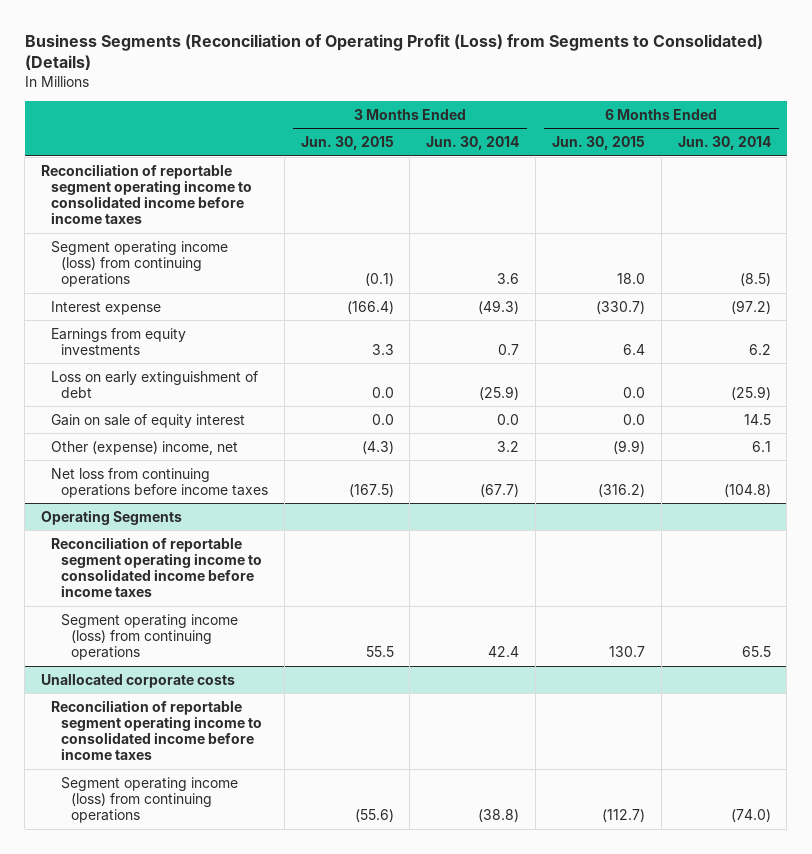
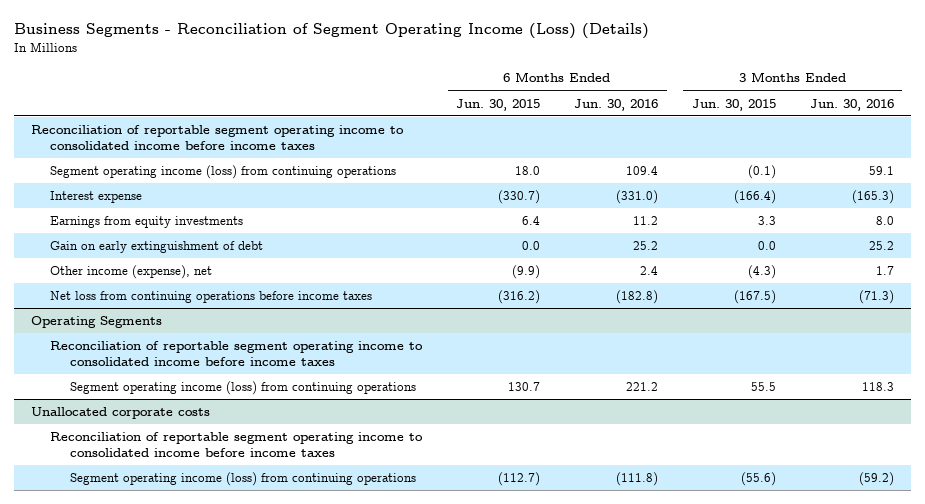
- Business Segments (Reconciliation of Operating Profit (Loss) from Segments to Consolidated) (Details)
+ Business Segments - Reconciliation of Segment Operating Income (Loss) (Details)
- | 3 Months Ended Jun. 30, 2015 | 3 Months Ended Jun. 30, 2014 | 6 Months Ended Jun. 30, 2015 | 6 Months Ended Jun. 30, 2014
+ | 6 Months Ended Jun. 30, 2015 | 6 Months Ended Jun. 30, 2016 | 3 Months Ended Jun. 30, 2015 | 3 Months Ended Jun. 30, 2016
- Loss on early extinguishment of debt | 0.0 | (25.9) | 0.0 | (25.9)
- Gain on sale of equity interest | 0.0 | 0.0 | 0.0 | 14.5
- Other (expense) income, net | (4.3) | 3.2 | (9.9) | 6.1
+ Gain on early extinguishment of debt | 0.0 | 25.2 | 0.0 | 25.2
+ Other income (expense), net | (9.9) | 2.4 | (4.3) | 1.7

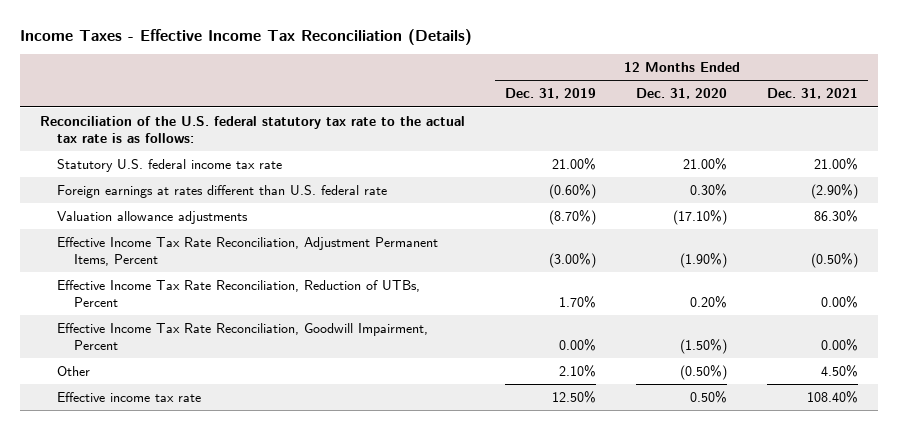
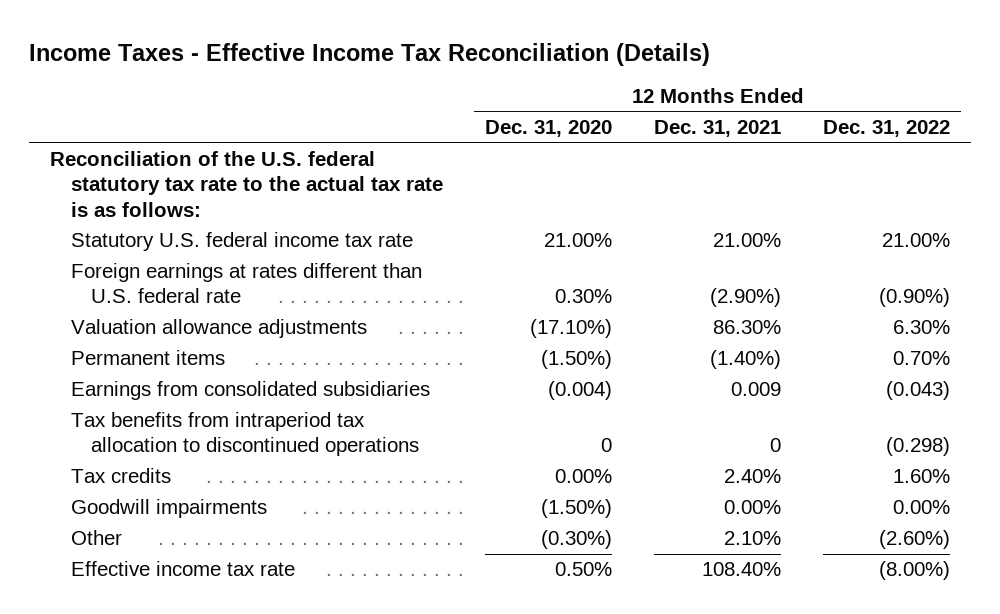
- | 12 Months Ended Dec. 31, 2019 | 12 Months Ended Dec. 31, 2020 | 12 Months Ended Dec. 31, 2021
+ | 12 Months Ended Dec. 31, 2020 | 12 Months Ended Dec. 31, 2021 | 12 Months Ended Dec. 31, 2022
- Effective Income Tax Rate Reconciliation, Adjustment Permanent Items, Percent | (3.00%) | (1.90%) | (0.50%)
- Effective Income Tax Rate Reconciliation, Reduction of UTBs, Percent | 1.70% | 0.20% | 0.00%
- Effective Income Tax Rate Reconciliation, Goodwill Impairment, Percent | 0.00% | (1.50%) | 0.00%
- Other | 2.10% | (0.50%) | 4.50%
+ Permanent items | (1.50%) | (1.40%) | 0.70%
+ Earnings from consolidated subsidiaries | (0.004) | 0.009 | (0.043)
+ Tax benefits from intraperiod tax allocation to discontinued operations | 0 | 0 | (0.298)
+ Tax credits | 0.00% | 2.40% | 1.60%
+ Goodwill impairments | (1.50%) | 0.00% | 0.00%
+ Other | (0.30%) | 2.10% | (2.60%)

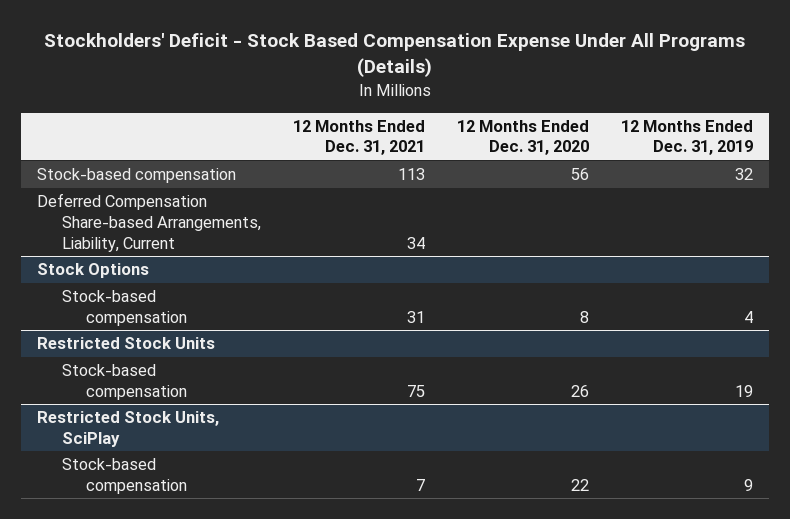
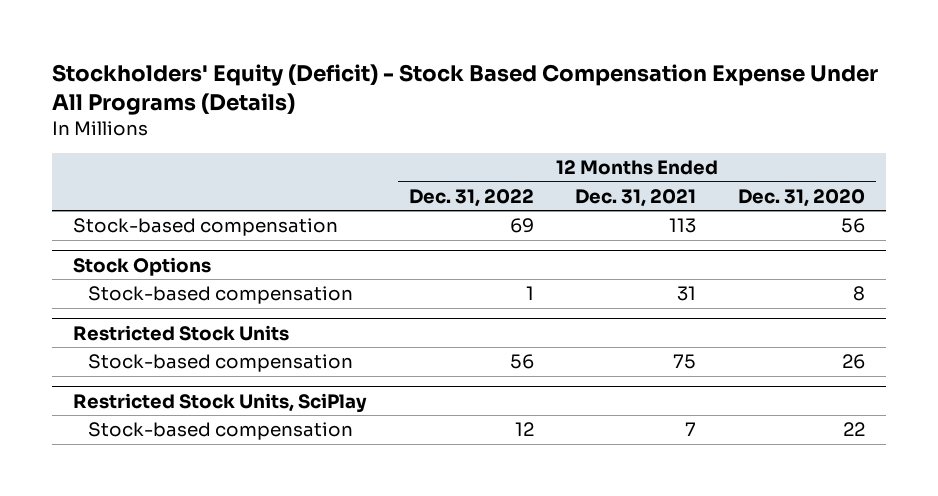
- Stockholders' Deficit - Stock Based Compensation Expense Under All Programs (Details)
+ Stockholders' Equity (Deficit) - Stock Based Compensation Expense Under All Programs (Details)
- | 12 Months Ended Dec. 31, 2021 | 12 Months Ended Dec. 31, 2020 | 12 Months Ended Dec. 31, 2019
+ | 12 Months Ended Dec. 31, 2022 | 12 Months Ended Dec. 31, 2021 | 12 Months Ended Dec. 31, 2020
- Deferred Compensation Share-based Arrangements, Liability, Current | 34 | |

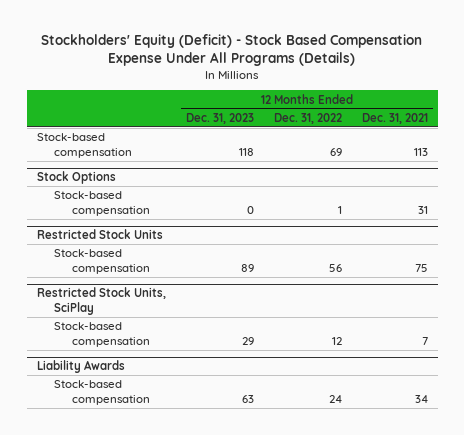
- | 12 Months Ended Dec. 31, 2022 | 12 Months Ended Dec. 31, 2021 | 12 Months Ended Dec. 31, 2020
+ | 12 Months Ended Dec. 31, 2023 | 12 Months Ended Dec. 31, 2022 | 12 Months Ended Dec. 31, 2021
+ Liability Awards
+ Stock-based compensation | 63 | 24 | 34

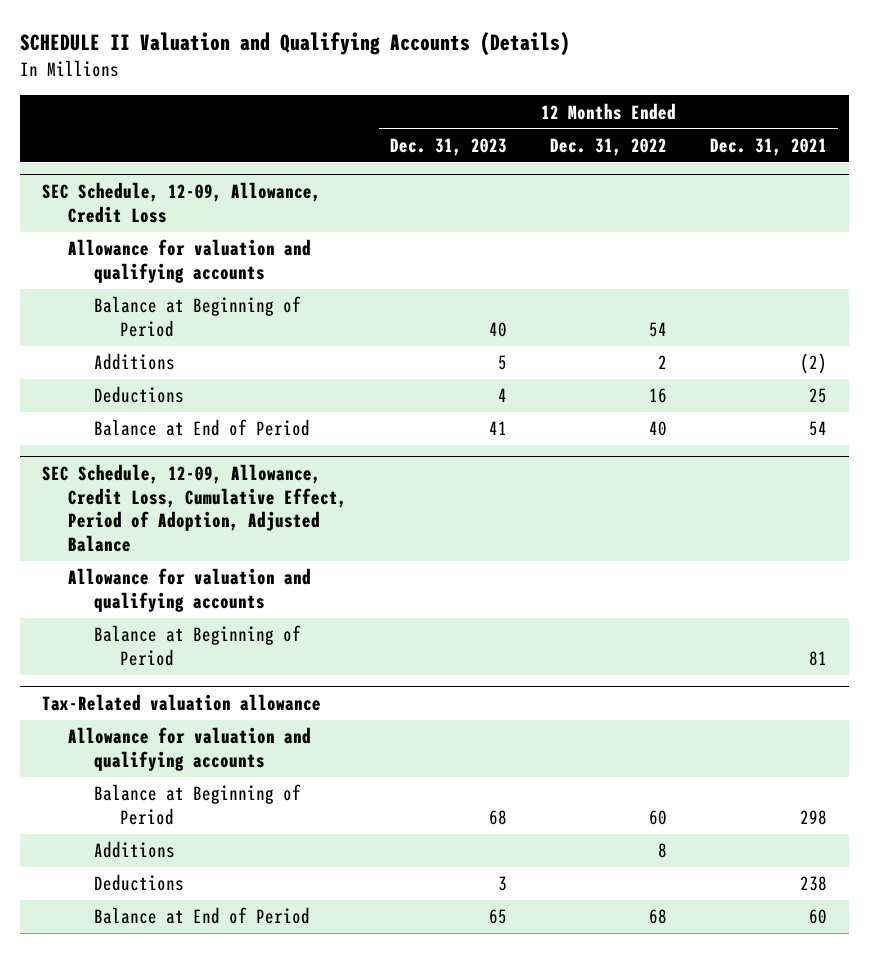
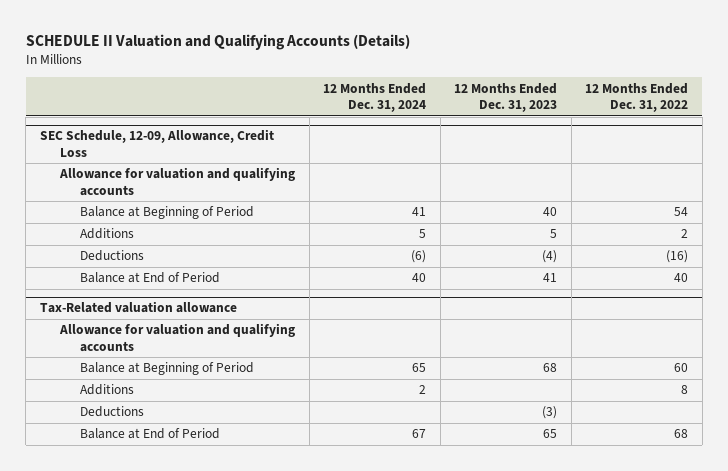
- | 12 Months Ended Dec. 31, 2023 | 12 Months Ended Dec. 31, 2022 | 12 Months Ended Dec. 31, 2021
+ | 12 Months Ended Dec. 31, 2024 | 12 Months Ended Dec. 31, 2023 | 12 Months Ended Dec. 31, 2022
@ SEC Schedule, 12-09, Allowance, Credit Loss
- Deductions | 4 | 16 | 25
+ Deductions | (6) | (4) | (16)
- SEC Schedule, 12-09, Allowance, Credit Loss, Cumulative Effect, Period of Adoption, Adjusted Balance
- Allowance for valuation and qualifying accounts
- Balance at Beginning of Period | | | 81
@ Tax-Related valuation allowance
- Deductions | 3 | | 238
+ Deductions | | (3) |

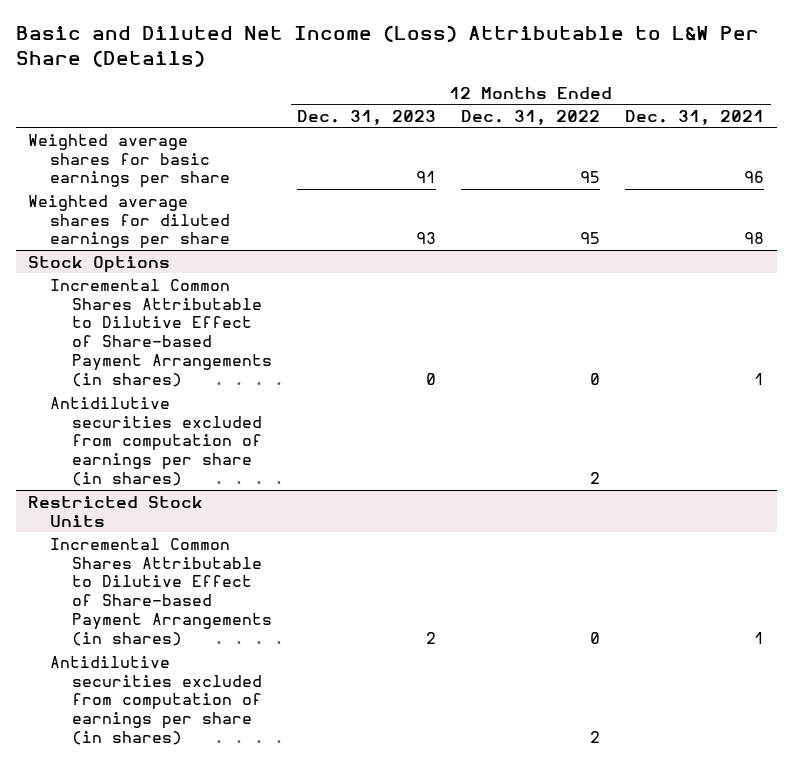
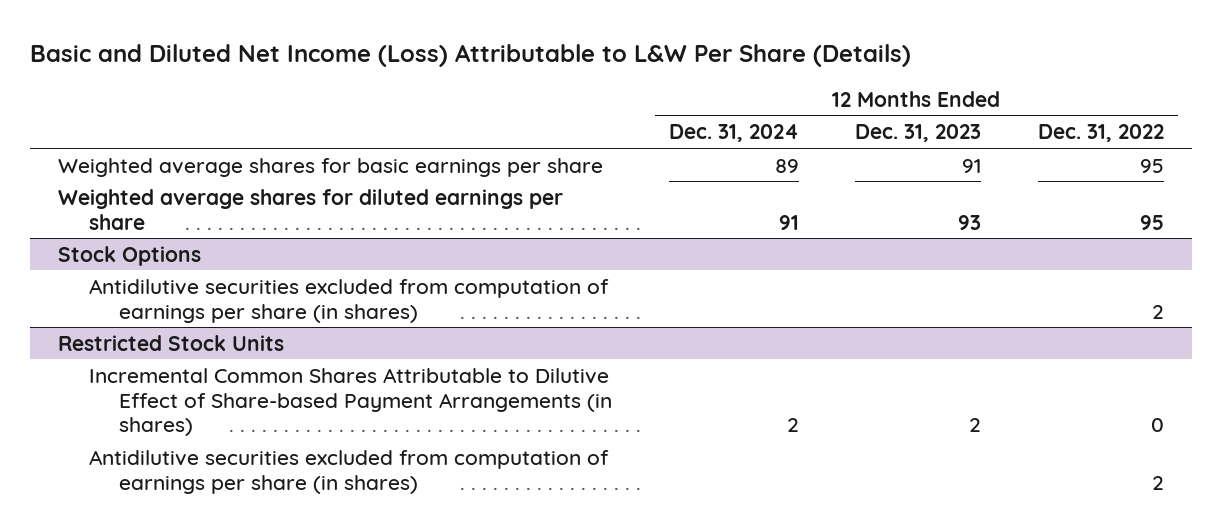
- | 12 Months Ended Dec. 31, 2023 | 12 Months Ended Dec. 31, 2022 | 12 Months Ended Dec. 31, 2021
+ | 12 Months Ended Dec. 31, 2024 | 12 Months Ended Dec. 31, 2023 | 12 Months Ended Dec. 31, 2022
@ Stock Options
- Incremental Common Shares Attributable to Dilutive Effect of Share-based Payment Arrangements (in shares) | 0 | 0 | 1

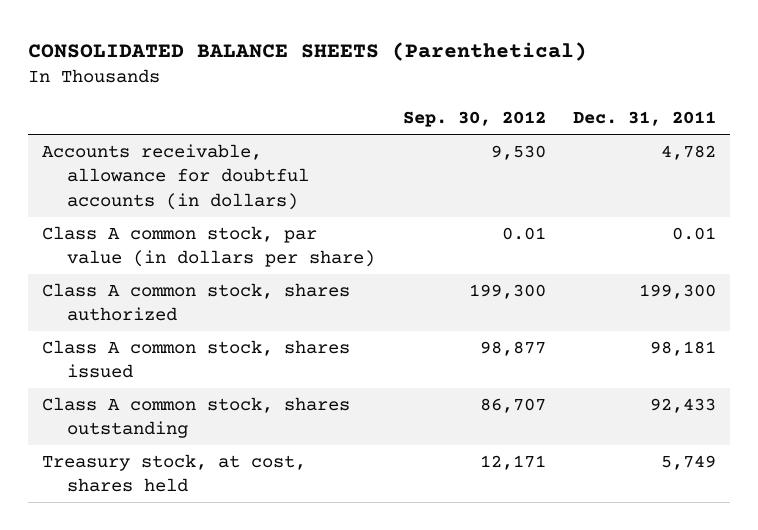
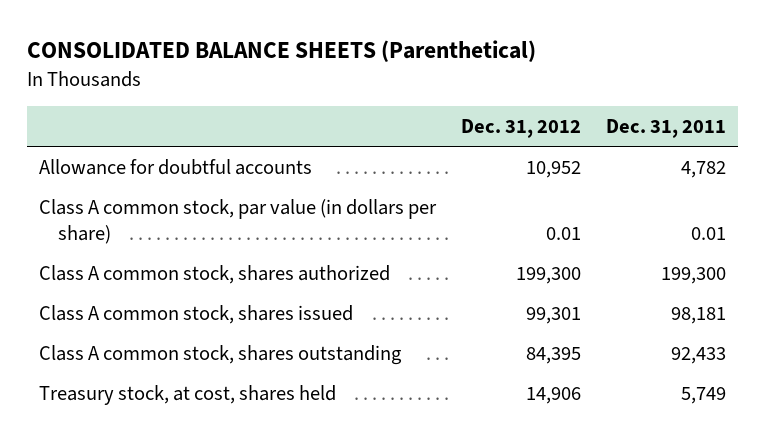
- | Sep. 30, 2012 | Dec. 31, 2011
+ | Dec. 31, 2012 | Dec. 31, 2011
- Accounts receivable, allowance for doubtful accounts (in dollars) | 9,530 | 4,782
+ Allowance for doubtful accounts | 10,952 | 4,782

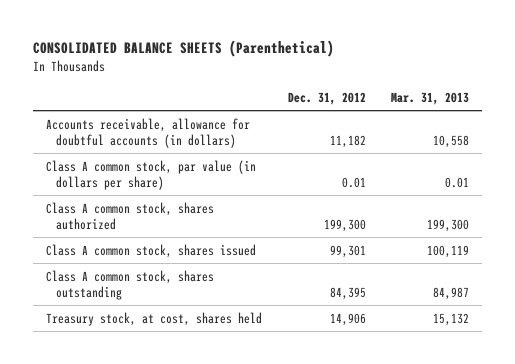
- | Dec. 31, 2012 | Dec. 31, 2011
+ | Dec. 31, 2012 | Mar. 31, 2013
- Allowance for doubtful accounts | 10,952 | 4,782
+ Accounts receivable, allowance for doubtful accounts (in dollars) | 11,182 | 10,558

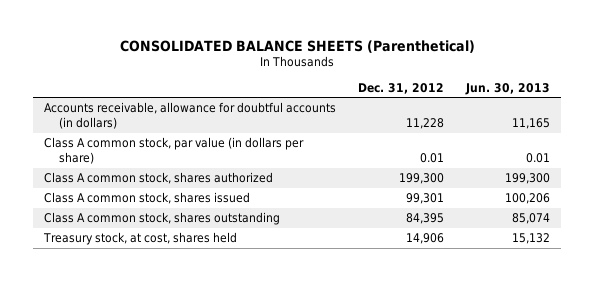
- | Dec. 31, 2012 | Mar. 31, 2013
+ | Dec. 31, 2012 | Jun. 30, 2013
- Accounts receivable, allowance for doubtful accounts (in dollars) | 11,182 | 10,558
+ Accounts receivable, allowance for doubtful accounts (in dollars) | 11,228 | 11,165

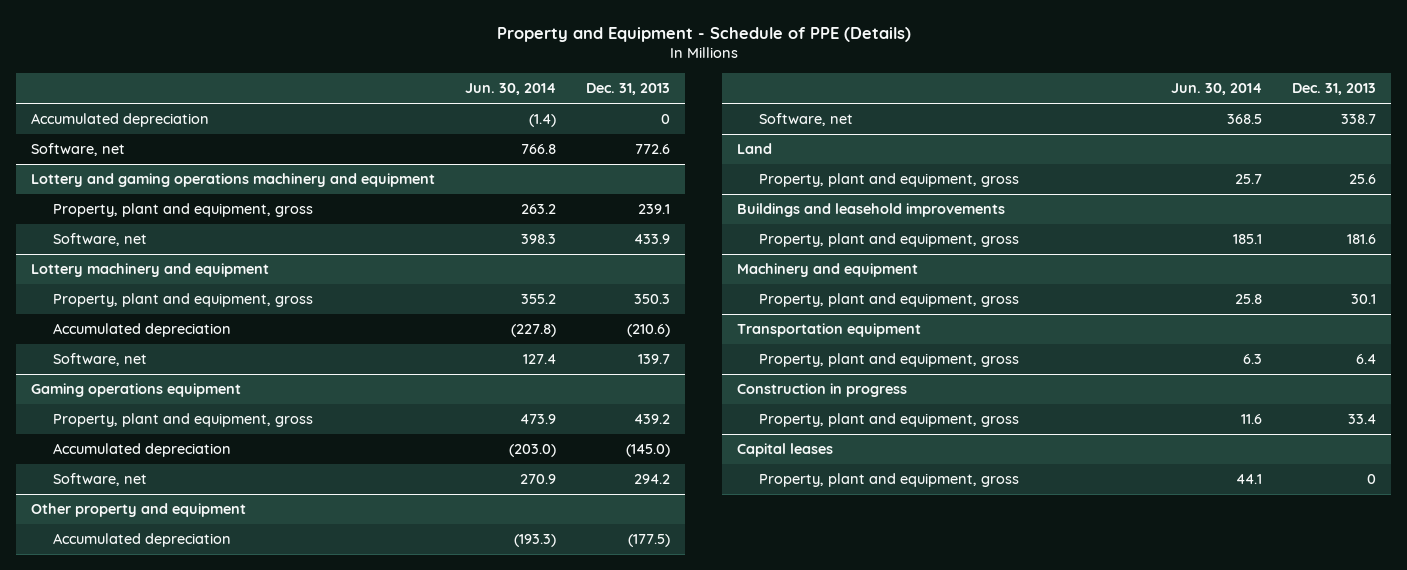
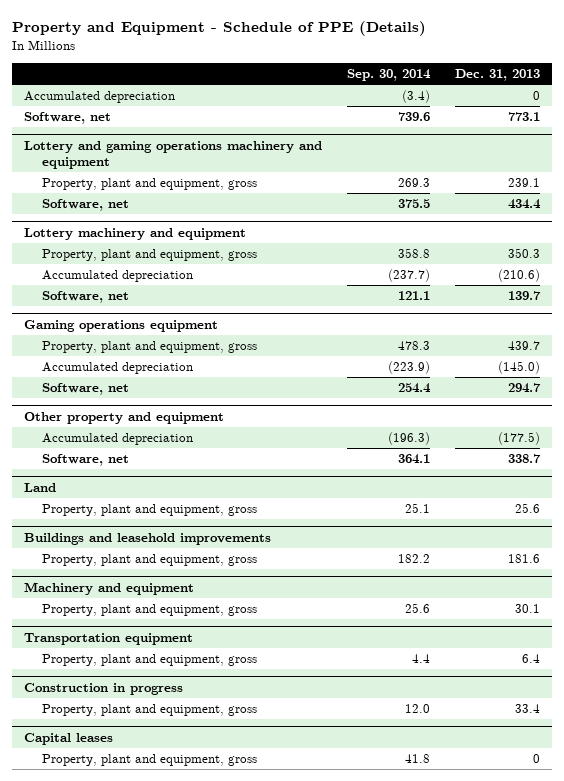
- | Jun. 30, 2014 | Dec. 31, 2013
+ | Sep. 30, 2014 | Dec. 31, 2013
- Software, net | 766.8 | 772.6
+ Software, net | 739.6 | 773.1
@ Lottery and gaming operations machinery and equipment
- Software, net | 398.3 | 433.9
+ Software, net | 375.5 | 434.4
@ Gaming operations equipment
- Property, plant and equipment, gross | 473.9 | 439.2
+ Property, plant and equipment, gross | 478.3 | 439.7
- Software, net | 270.9 | 294.2
+ Software, net | 254.4 | 294.7

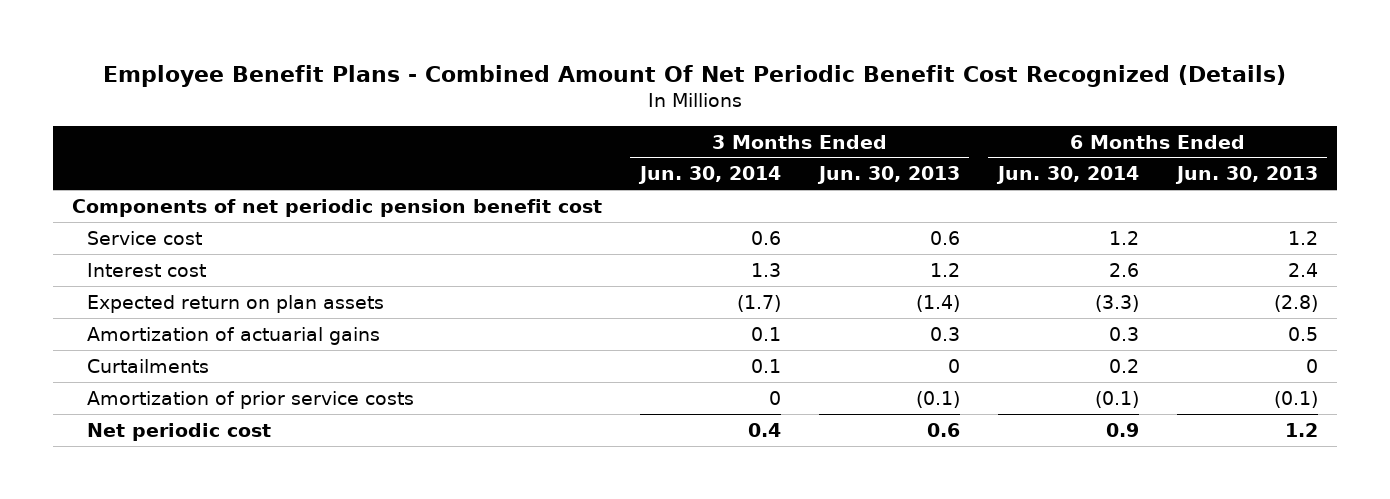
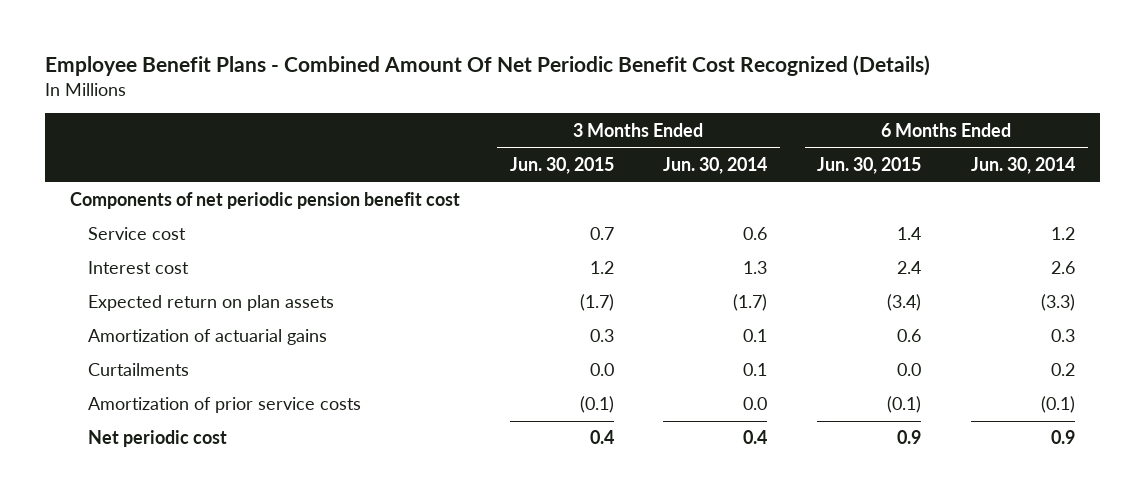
- | 3 Months Ended Jun. 30, 2014 | 3 Months Ended Jun. 30, 2013 | 6 Months Ended Jun. 30, 2014 | 6 Months Ended Jun. 30, 2013
+ | 3 Months Ended Jun. 30, 2015 | 3 Months Ended Jun. 30, 2014 | 6 Months Ended Jun. 30, 2015 | 6 Months Ended Jun. 30, 2014
- Amortization of prior service costs | 0 | (0.1) | (0.1) | (0.1)
+ Amortization of prior service costs | (0.1) | 0.0 | (0.1) | (0.1)

